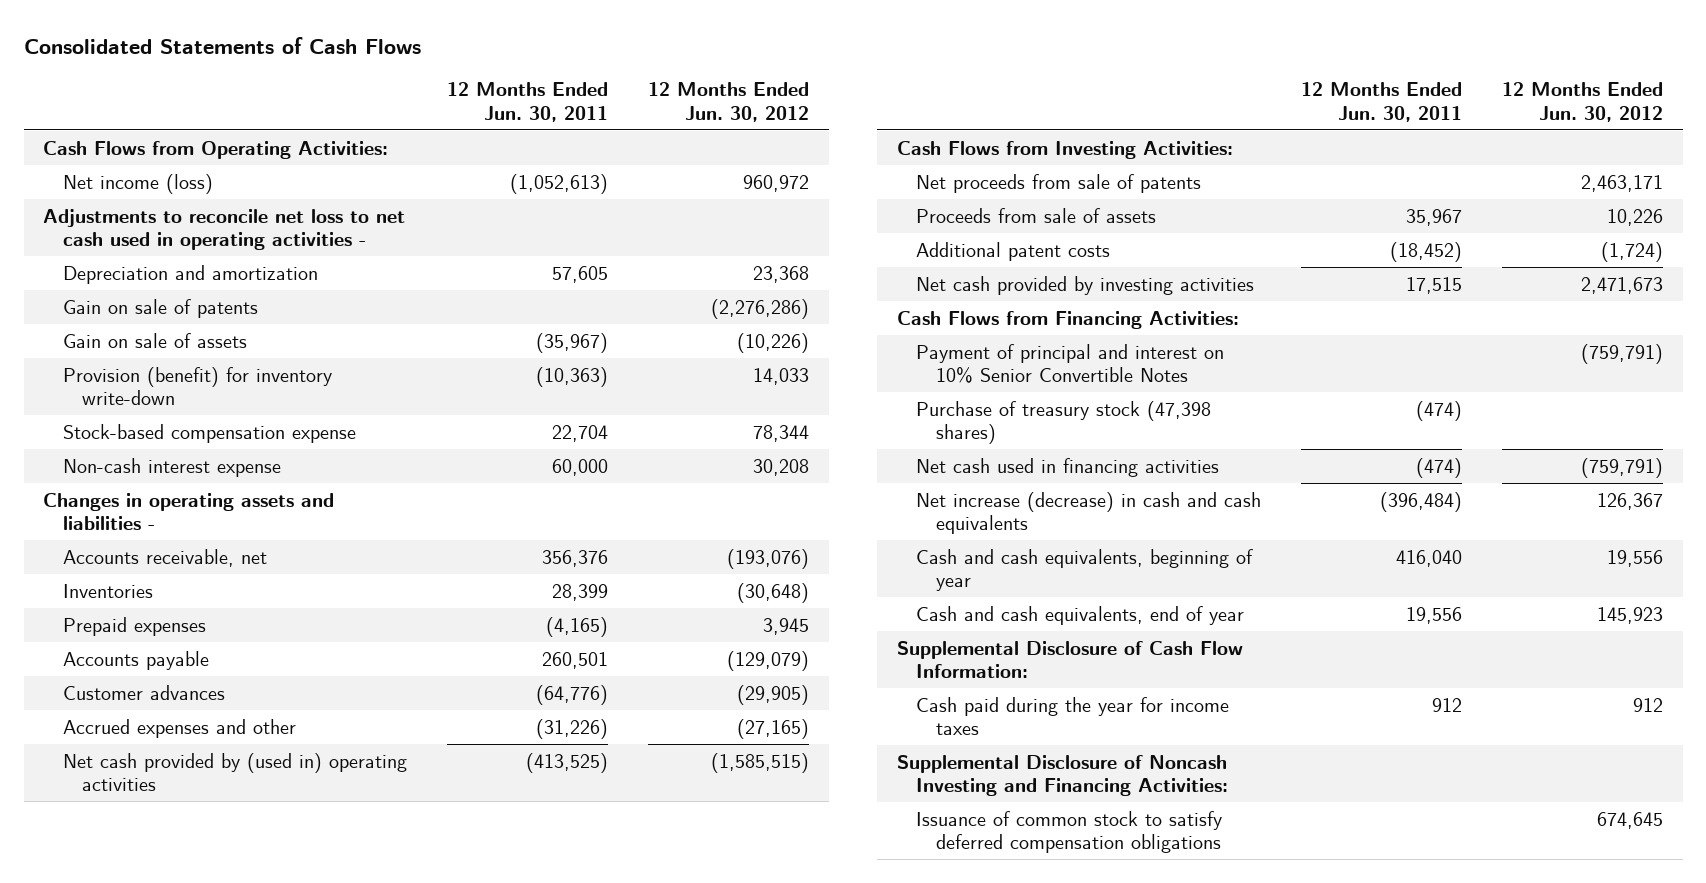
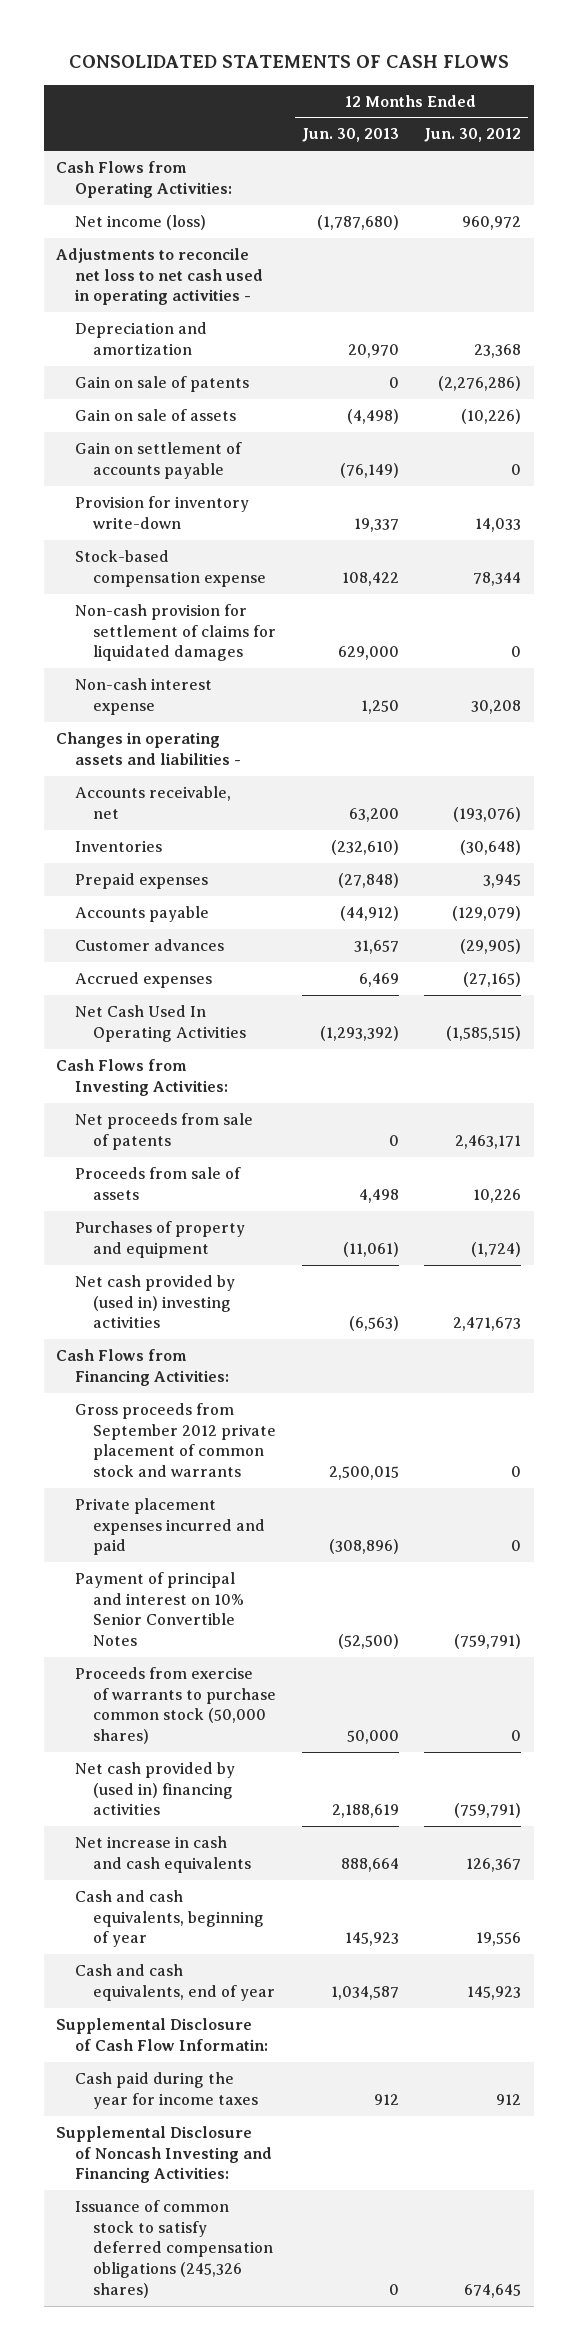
- Consolidated Statements of Cash Flows
+ CONSOLIDATED STATEMENTS OF CASH FLOWS
- | 12 Months Ended Jun. 30, 2011 | 12 Months Ended Jun. 30, 2012
+ | 12 Months Ended Jun. 30, 2013 | 12 Months Ended Jun. 30, 2012
- Provision (benefit) for inventory write-down | (10,363) | 14,033
+ Gain on settlement of accounts payable | (76,149) | 0
+ Provision for inventory write-down | 19,337 | 14,033
+ Non-cash provision for settlement of claims for liquidated damages | 629,000 | 0
- Accrued expenses and other | (31,226) | (27,165)
- Net cash provided by (used in) operating activities | (413,525) | (1,585,515)
+ Accrued expenses | 6,469 | (27,165)
+ Net Cash Used In Operating Activities | (1,293,392) | (1,585,515)
- Additional patent costs | (18,452) | (1,724)
- Net cash provided by investing activities | 17,515 | 2,471,673
+ Purchases of property and equipment | (11,061) | (1,724)
+ Net cash provided by (used in) investing activities | (6,563) | 2,471,673
+ Gross proceeds from September 2012 private placement of common stock and warrants | 2,500,015 | 0
+ Private placement expenses incurred and paid | (308,896) | 0
- Purchase of treasury stock (47,398 shares) | (474) |
- Net cash used in financing activities | (474) | (759,791)
- Net increase (decrease) in cash and cash equivalents | (396,484) | 126,367
+ Proceeds from exercise of warrants to purchase common stock (50,000 shares) | 50,000 | 0
+ Net cash provided by (used in) financing activities | 2,188,619 | (759,791)
+ Net increase in cash and cash equivalents | 888,664 | 126,367
- Supplemental Disclosure of Cash Flow Information:
+ Supplemental Disclosure of Cash Flow Informatin:
- Issuance of common stock to satisfy deferred compensation obligations | | 674,645
+ Issuance of common stock to satisfy deferred compensation obligations (245,326 shares) | 0 | 674,645

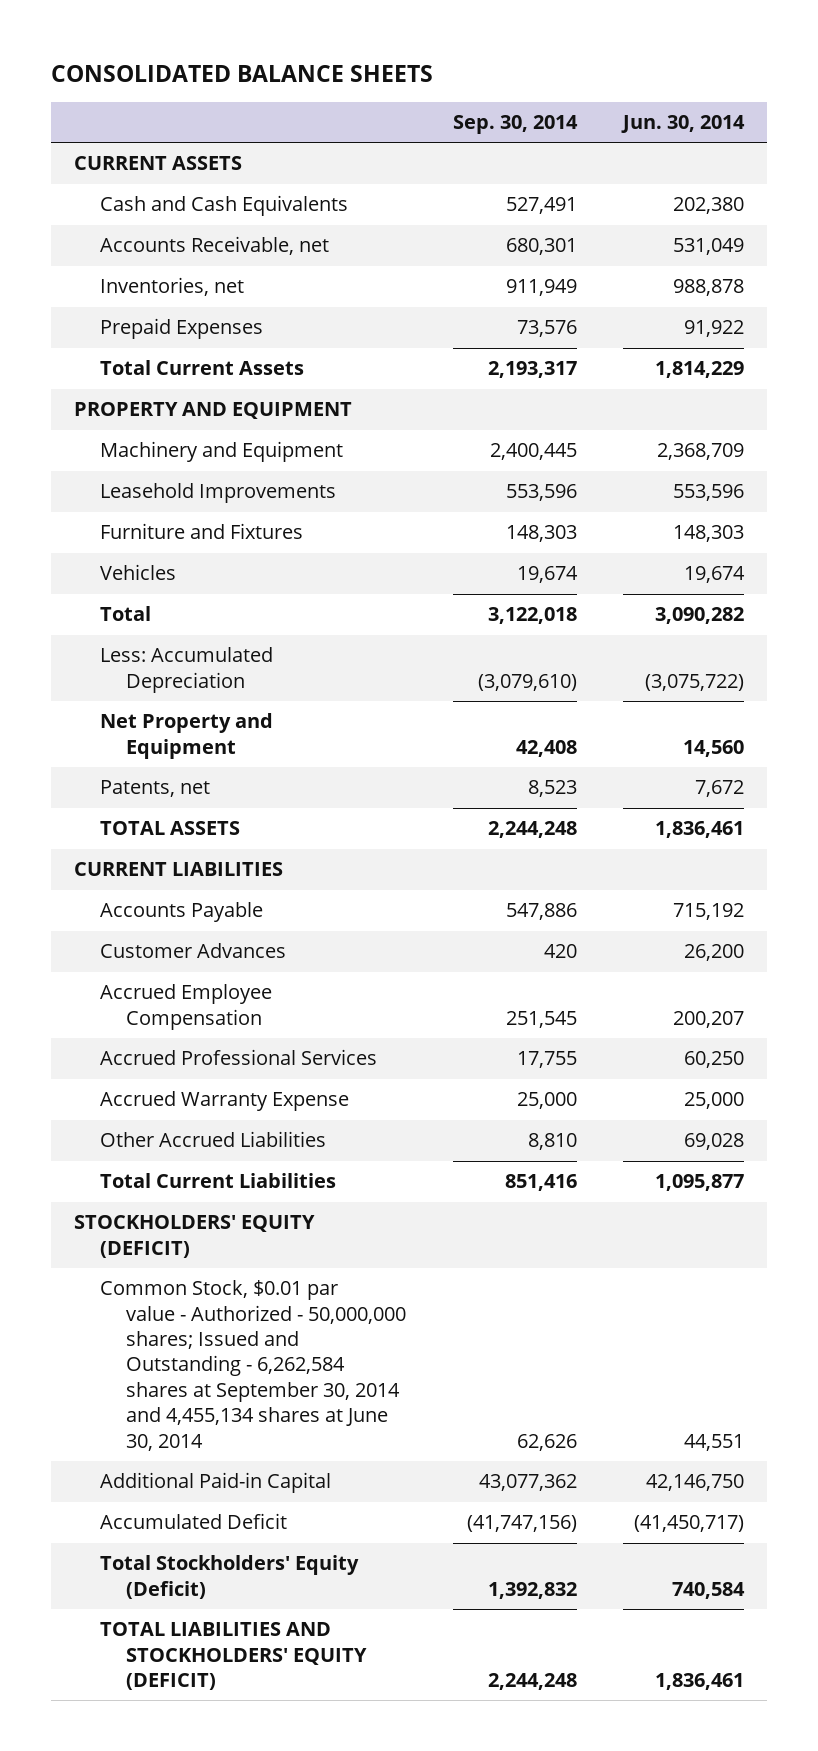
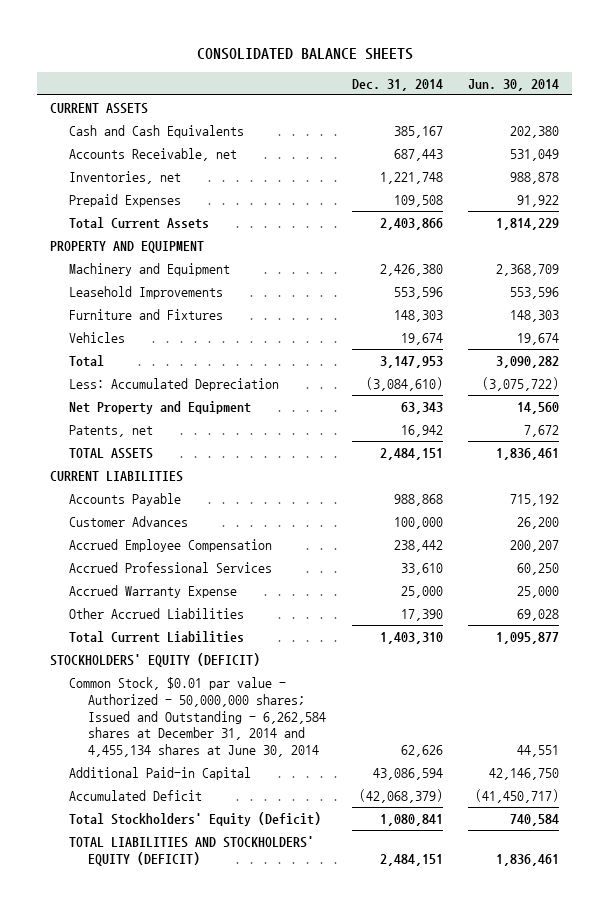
- | Sep. 30, 2014 | Jun. 30, 2014
+ | Dec. 31, 2014 | Jun. 30, 2014
- Common Stock, $0.01 par value - Authorized - 50,000,000 shares; Issued and Outstanding - 6,262,584 shares at September 30, 2014 and 4,455,134 shares at June 30, 2014 | 62,626 | 44,551
+ Common Stock, $0.01 par value - Authorized - 50,000,000 shares; Issued and Outstanding - 6,262,584 shares at December 31, 2014 and 4,455,134 shares at June 30, 2014 | 62,626 | 44,551

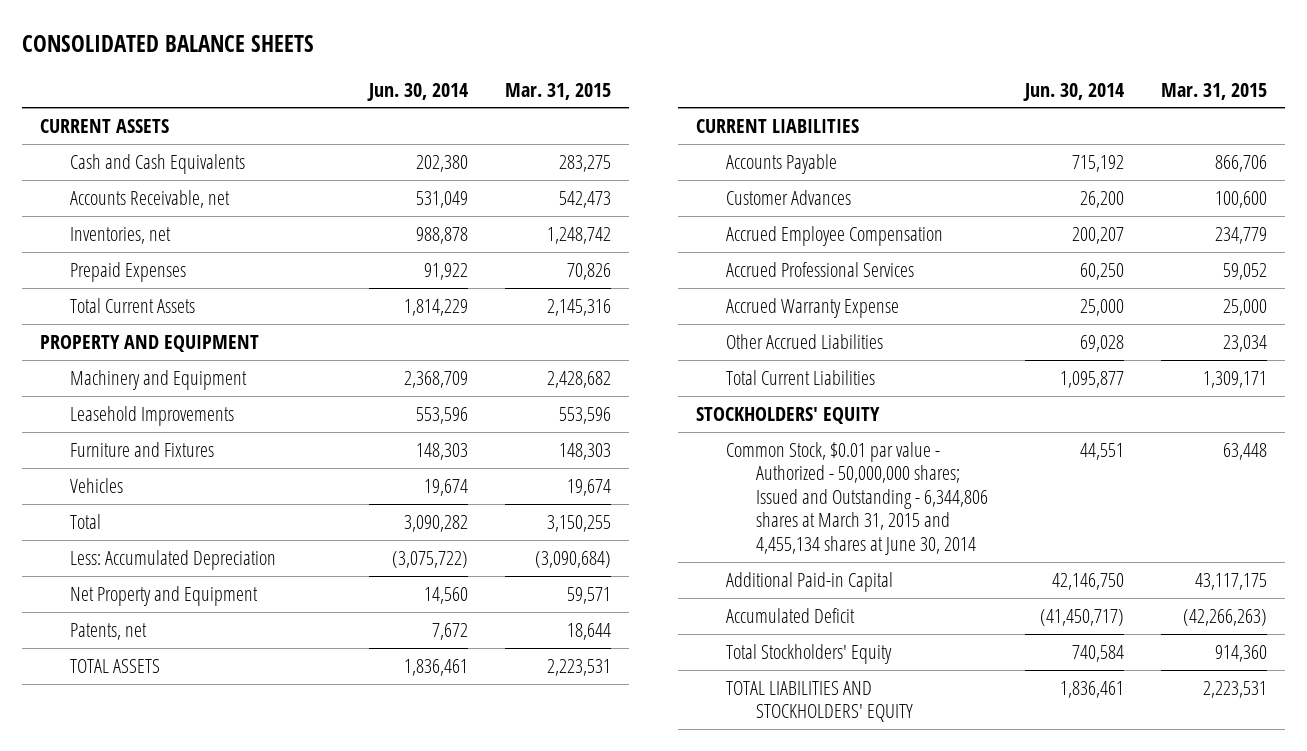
- | Dec. 31, 2014 | Jun. 30, 2014
+ | Jun. 30, 2014 | Mar. 31, 2015
- STOCKHOLDERS' EQUITY (DEFICIT)
- Common Stock, $0.01 par value - Authorized - 50,000,000 shares; Issued and Outstanding - 6,262,584 shares at December 31, 2014 and 4,455,134 shares at June 30, 2014 | 62,626 | 44,551
+ STOCKHOLDERS' EQUITY
+ Common Stock, $0.01 par value - Authorized - 50,000,000 shares; Issued and Outstanding - 6,344,806 shares at March 31, 2015 and 4,455,134 shares at June 30, 2014 | 44,551 | 63,448
- Total Stockholders' Equity (Deficit) | 1,080,841 | 740,584
- TOTAL LIABILITIES AND STOCKHOLDERS' EQUITY (DEFICIT) | 2,484,151 | 1,836,461
+ Total Stockholders' Equity | 740,584 | 914,360
+ TOTAL LIABILITIES AND STOCKHOLDERS' EQUITY | 1,836,461 | 2,223,531

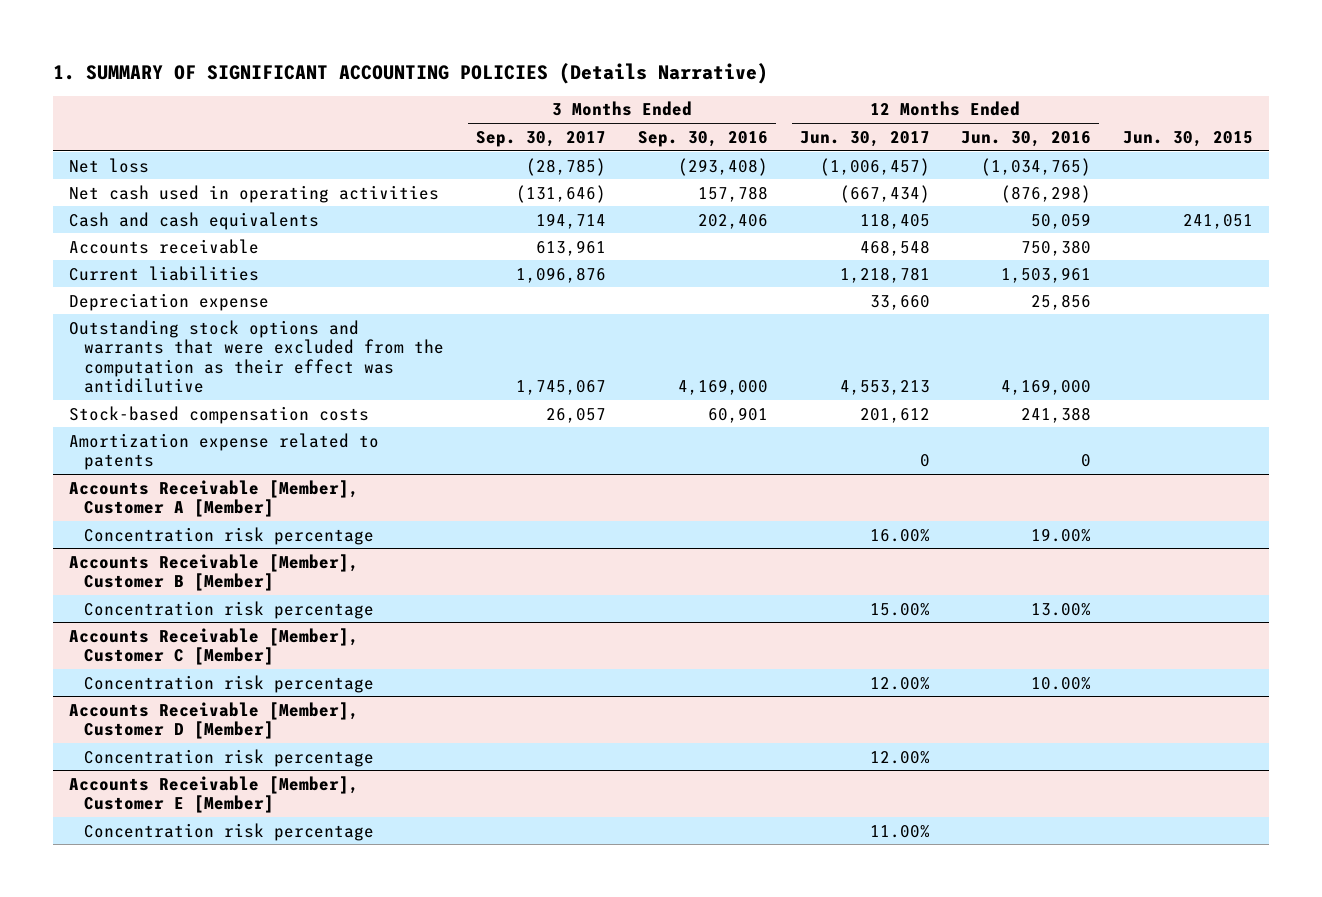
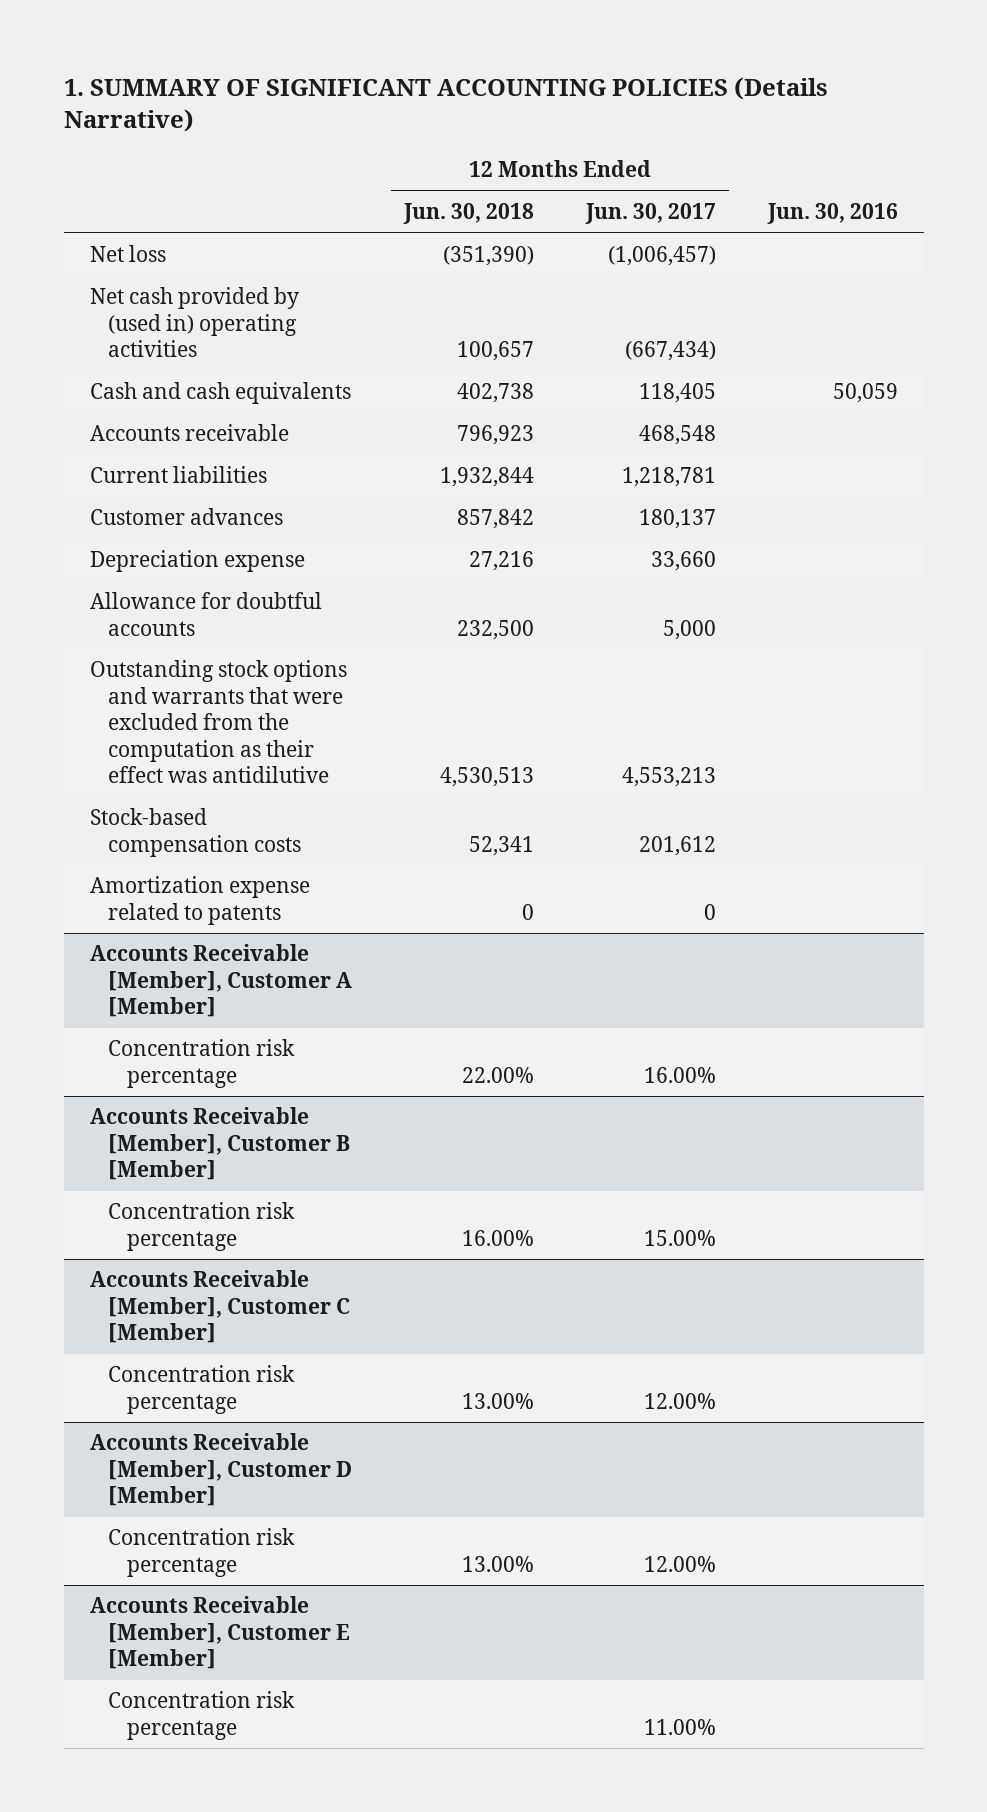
- | 3 Months Ended Sep. 30, 2017 | 3 Months Ended Sep. 30, 2016 | 12 Months Ended Jun. 30, 2017 | 12 Months Ended Jun. 30, 2016 | Jun. 30, 2015
+ | 12 Months Ended Jun. 30, 2018 | 12 Months Ended Jun. 30, 2017 | Jun. 30, 2016
- Net cash used in operating activities | (131,646) | 157,788 | (667,434) | (876,298) |
+ Net cash provided by (used in) operating activities | 100,657 | (667,434) |
+ Customer advances | 857,842 | 180,137 |
+ Allowance for doubtful accounts | 232,500 | 5,000 |

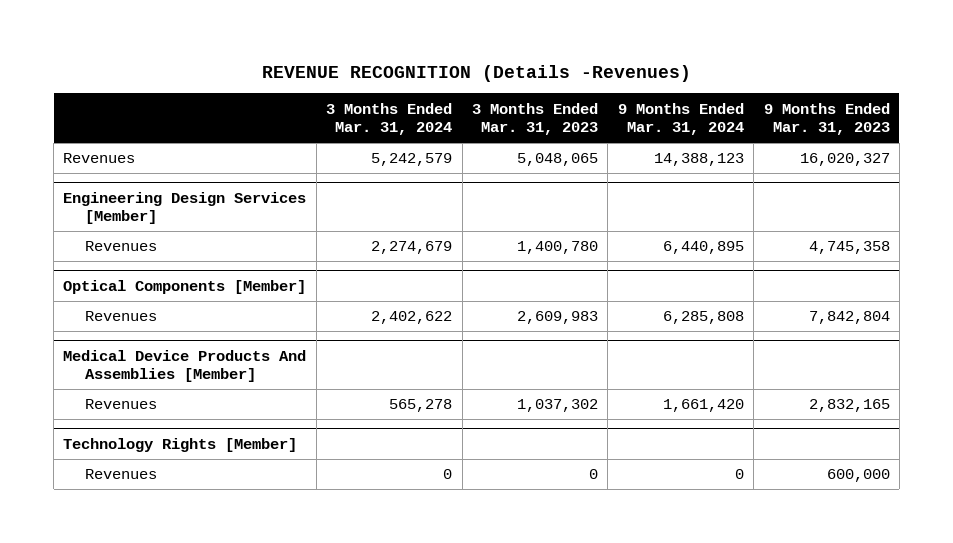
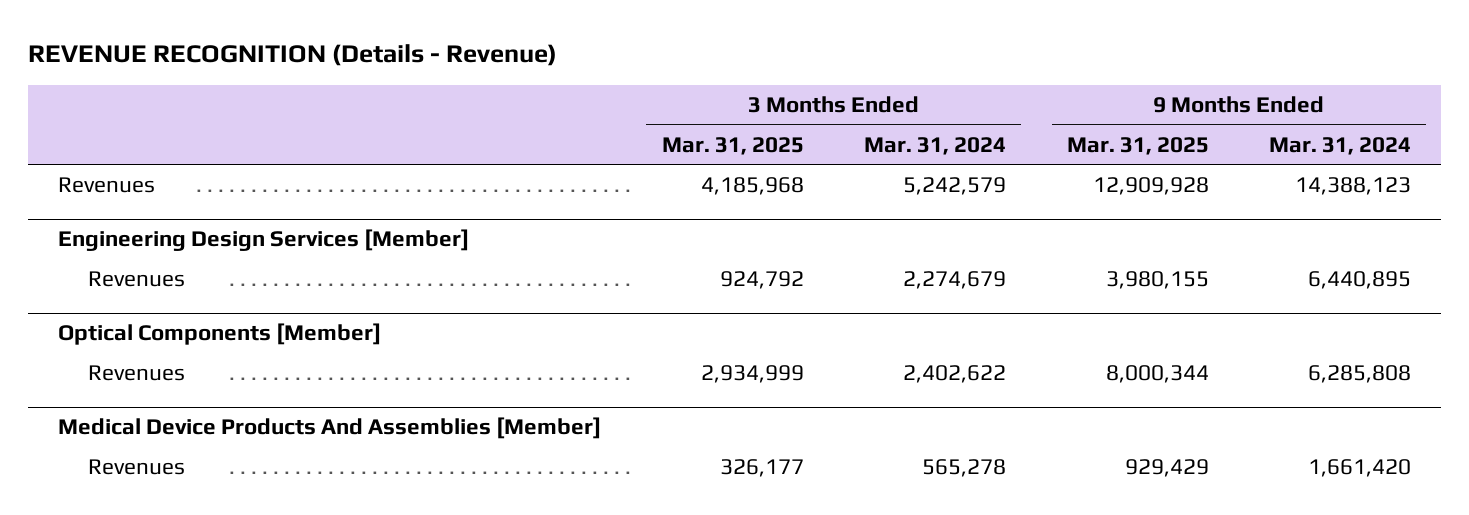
- REVENUE RECOGNITION (Details -Revenues)
+ REVENUE RECOGNITION (Details - Revenue)
- | 3 Months Ended Mar. 31, 2024 | 3 Months Ended Mar. 31, 2023 | 9 Months Ended Mar. 31, 2024 | 9 Months Ended Mar. 31, 2023
+ | 3 Months Ended Mar. 31, 2025 | 3 Months Ended Mar. 31, 2024 | 9 Months Ended Mar. 31, 2025 | 9 Months Ended Mar. 31, 2024
- Technology Rights [Member]
- Revenues | 0 | 0 | 0 | 600,000

